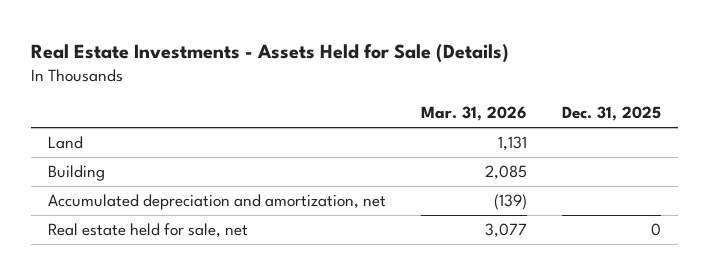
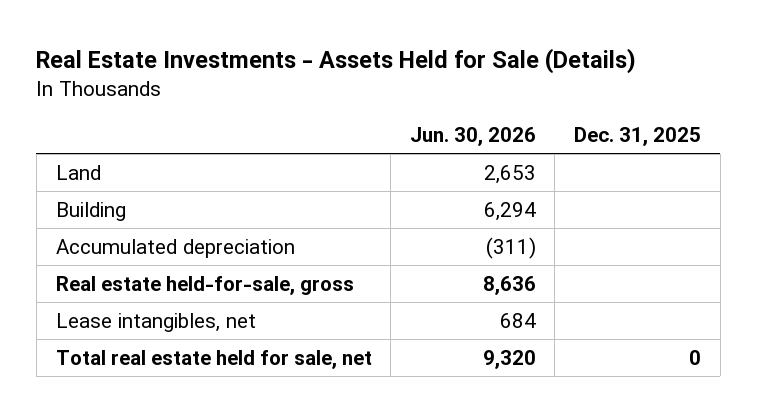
- | Mar. 31, 2026 | Dec. 31, 2025
+ | Jun. 30, 2026 | Dec. 31, 2025
- Accumulated depreciation and amortization, net | (139) |
- Real estate held for sale, net | 3,077 | 0
+ Accumulated depreciation | (311) |
+ Real estate held-for-sale, gross | 8,636 |
+ Lease intangibles, net | 684 |
+ Total real estate held for sale, net | 9,320 | 0

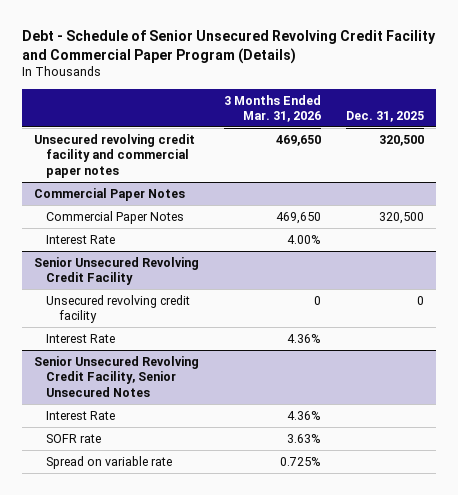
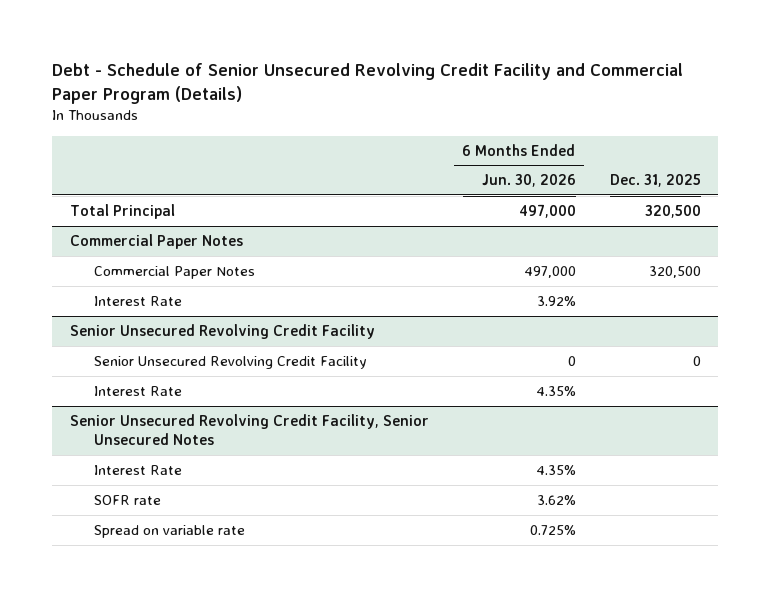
- | 3 Months Ended Mar. 31, 2026 | Dec. 31, 2025
+ | 6 Months Ended Jun. 30, 2026 | Dec. 31, 2025
- Unsecured revolving credit facility and commercial paper notes | 469,650 | 320,500
+ Total Principal | 497,000 | 320,500
@ Senior Unsecured Revolving Credit Facility
- Unsecured revolving credit facility | 0 | 0
+ Senior Unsecured Revolving Credit Facility | 0 | 0

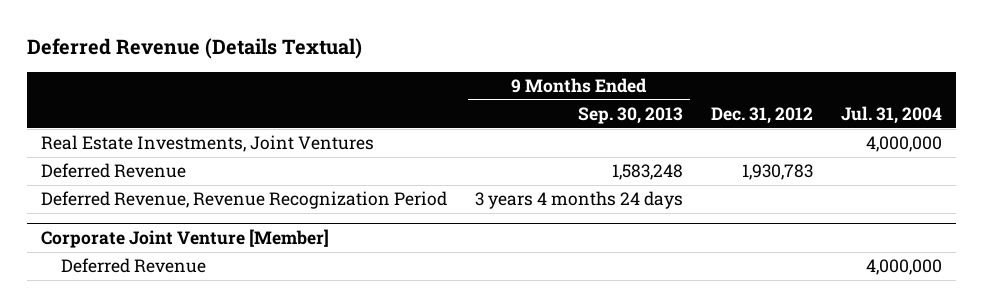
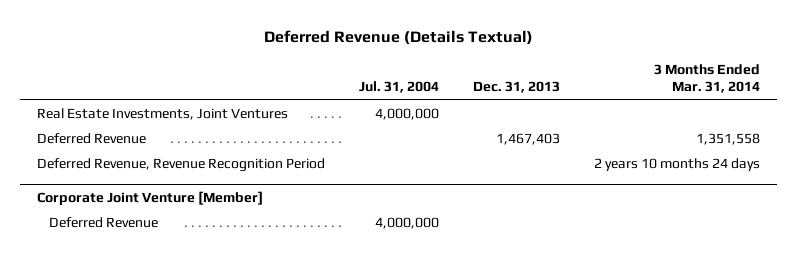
- | 9 Months Ended Sep. 30, 2013 | Dec. 31, 2012 | Jul. 31, 2004
+ | Jul. 31, 2004 | Dec. 31, 2013 | 3 Months Ended Mar. 31, 2014
- Deferred Revenue, Revenue Recognization Period | 3 years 4 months 24 days | |
+ Deferred Revenue, Revenue Recognition Period | | | 2 years 10 months 24 days

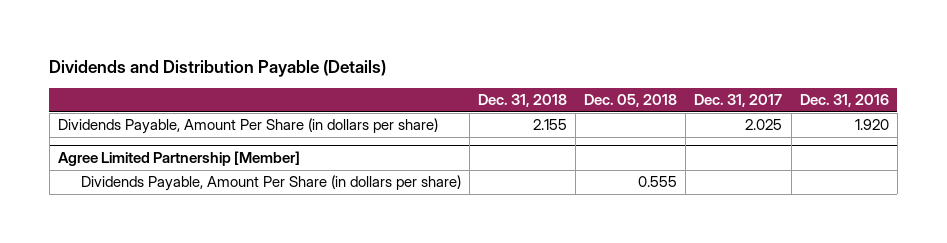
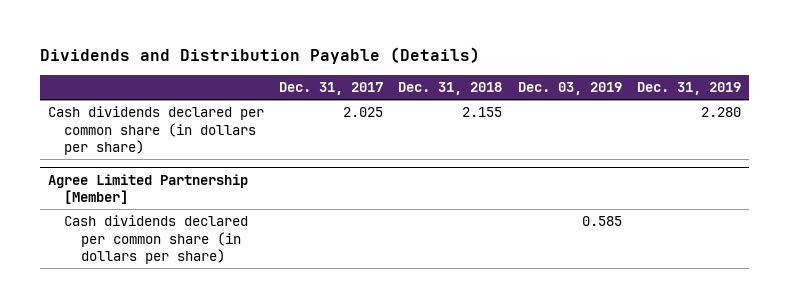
- | Dec. 31, 2018 | Dec. 05, 2018 | Dec. 31, 2017 | Dec. 31, 2016
+ | Dec. 31, 2017 | Dec. 31, 2018 | Dec. 03, 2019 | Dec. 31, 2019
- Dividends Payable, Amount Per Share (in dollars per share) | 2.155 | | 2.025 | 1.920
+ Cash dividends declared per common share (in dollars per share) | 2.025 | 2.155 | | 2.280
@ Agree Limited Partnership [Member]
- Dividends Payable, Amount Per Share (in dollars per share) | | 0.555 | |
+ Cash dividends declared per common share (in dollars per share) | | | 0.585 |

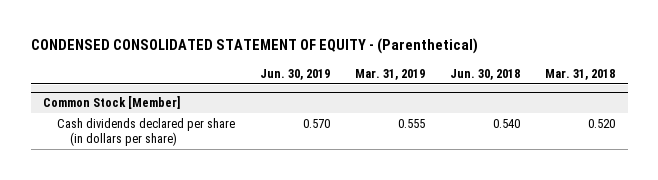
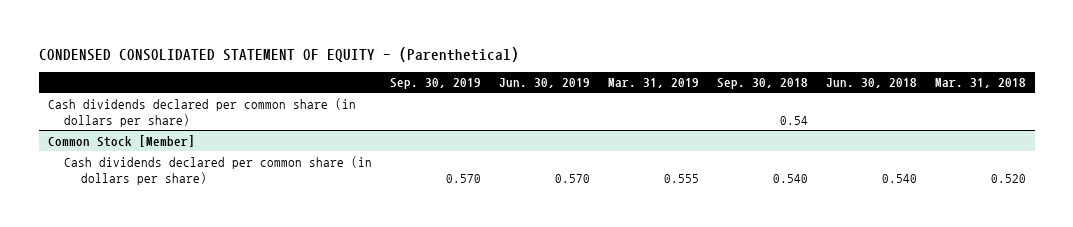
- | Jun. 30, 2019 | Mar. 31, 2019 | Jun. 30, 2018 | Mar. 31, 2018
+ | Sep. 30, 2019 | Jun. 30, 2019 | Mar. 31, 2019 | Sep. 30, 2018 | Jun. 30, 2018 | Mar. 31, 2018
+ Cash dividends declared per common share (in dollars per share) | | | | 0.54 | |
@ Common Stock [Member]
- Cash dividends declared per share (in dollars per share) | 0.570 | 0.555 | 0.540 | 0.520
+ Cash dividends declared per common share (in dollars per share) | 0.570 | 0.570 | 0.555 | 0.540 | 0.540 | 0.520

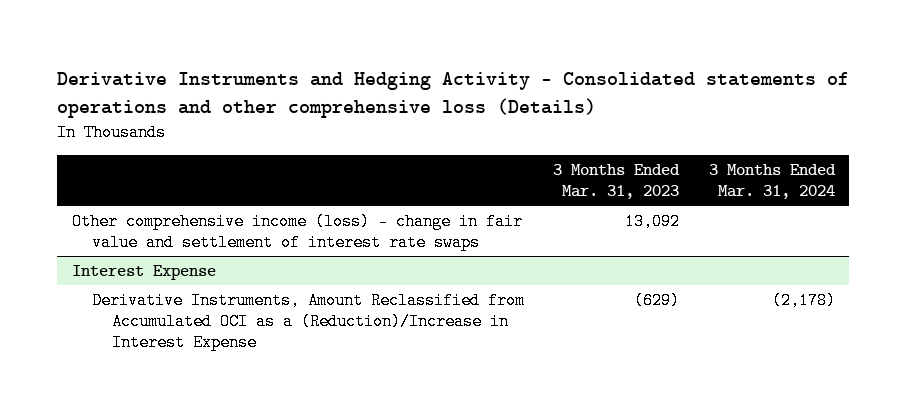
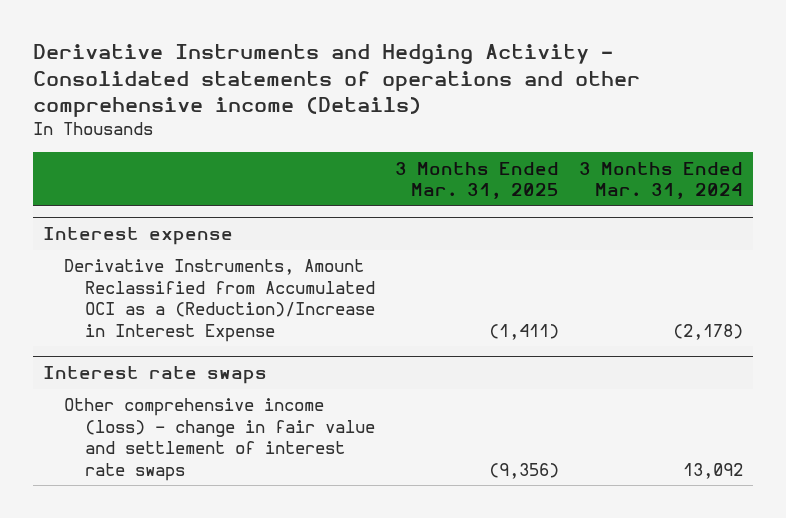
- Derivative Instruments and Hedging Activity - Consolidated statements of operations and other comprehensive loss (Details)
+ Derivative Instruments and Hedging Activity - Consolidated statements of operations and other comprehensive income (Details)
- | 3 Months Ended Mar. 31, 2023 | 3 Months Ended Mar. 31, 2024
+ | 3 Months Ended Mar. 31, 2025 | 3 Months Ended Mar. 31, 2024
- Other comprehensive income (loss) - change in fair value and settlement of interest rate swaps | 13,092 |
- Interest Expense
+ Interest expense
+ Interest rate swaps
+ Other comprehensive income (loss) - change in fair value and settlement of interest rate swaps | (9,356) | 13,092

